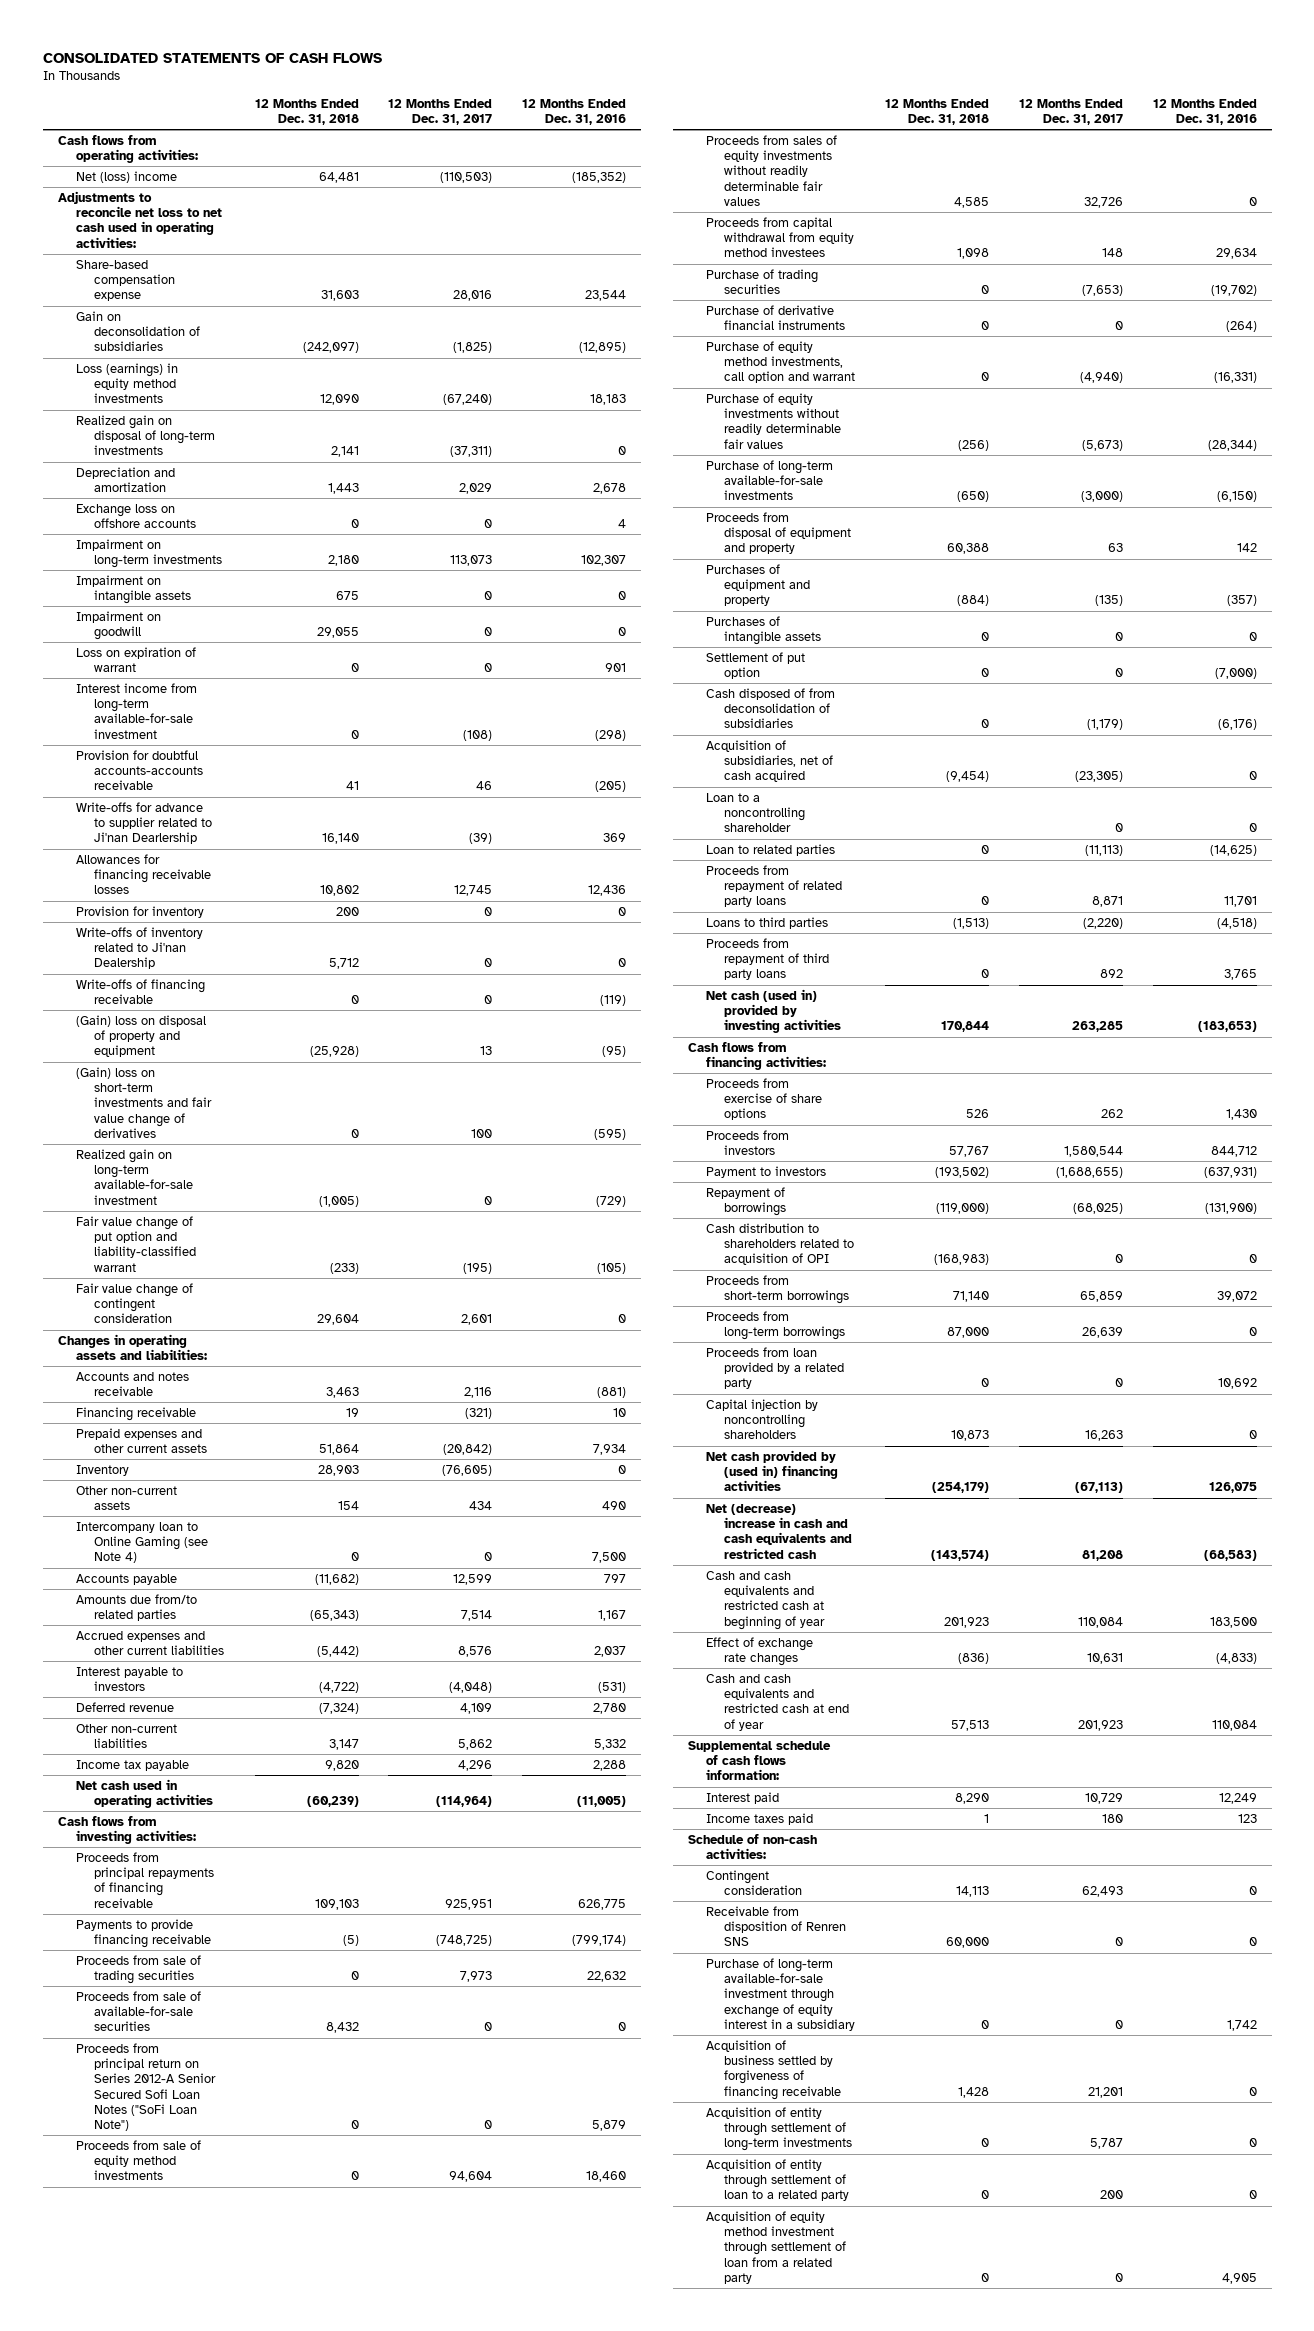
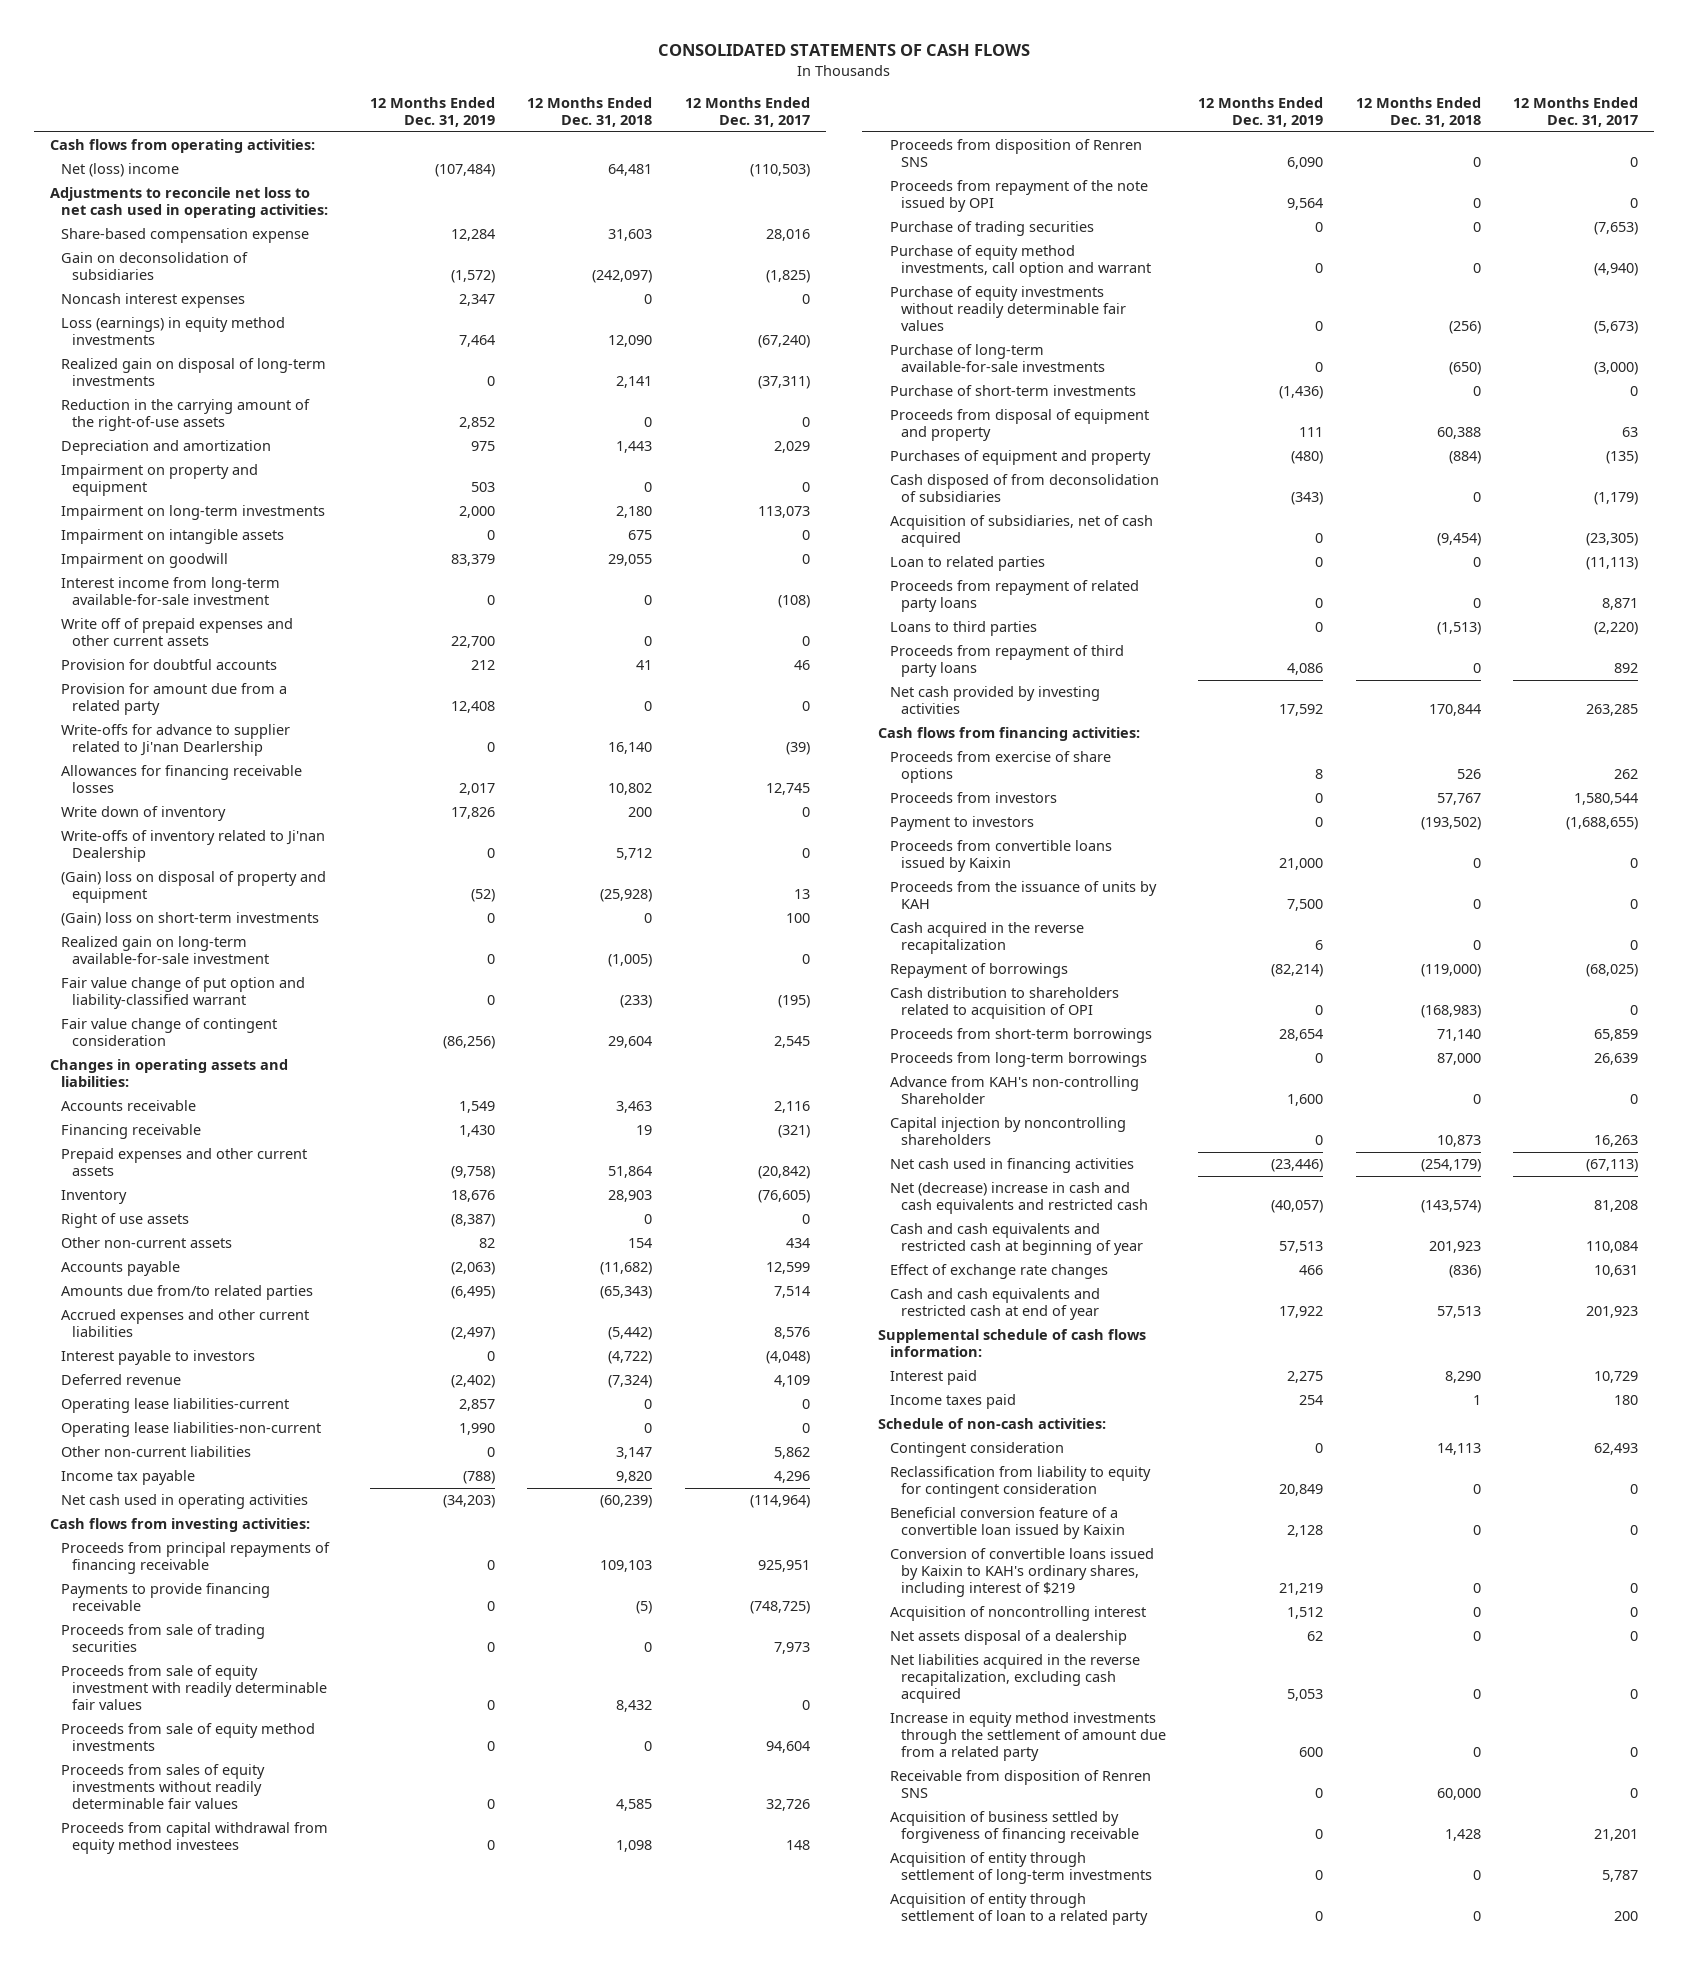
- | 12 Months Ended Dec. 31, 2018 | 12 Months Ended Dec. 31, 2017 | 12 Months Ended Dec. 31, 2016
+ | 12 Months Ended Dec. 31, 2019 | 12 Months Ended Dec. 31, 2018 | 12 Months Ended Dec. 31, 2017
+ Noncash interest expenses | 2,347 | 0 | 0
+ Reduction in the carrying amount of the right-of-use assets | 2,852 | 0 | 0
- Exchange loss on offshore accounts | 0 | 0 | 4
+ Impairment on property and equipment | 503 | 0 | 0
- Loss on expiration of warrant | 0 | 0 | 901
- Provision for doubtful accounts-accounts receivable | 41 | 46 | (205)
+ Write off of prepaid expenses and other current assets | 22,700 | 0 | 0
+ Provision for doubtful accounts | 212 | 41 | 46
+ Provision for amount due from a related party | 12,408 | 0 | 0
- Provision for inventory | 200 | 0 | 0
+ Write down of inventory | 17,826 | 200 | 0
- Write-offs of financing receivable | 0 | 0 | (119)
- (Gain) loss on short-term investments and fair value change of derivatives | 0 | 100 | (595)
+ (Gain) loss on short-term investments | 0 | 0 | 100
- Fair value change of contingent consideration | 29,604 | 2,601 | 0
+ Fair value change of contingent consideration | (86,256) | 29,604 | 2,545
- Accounts and notes receivable | 3,463 | 2,116 | (881)
+ Accounts receivable | 1,549 | 3,463 | 2,116
+ Right of use assets | (8,387) | 0 | 0
- Intercompany loan to Online Gaming (see Note 4) | 0 | 0 | 7,500
+ Operating lease liabilities-current | 2,857 | 0 | 0
+ Operating lease liabilities-non-current | 1,990 | 0 | 0
- Proceeds from sale of available-for-sale securities | 8,432 | 0 | 0
- Proceeds from principal return on Series 2012-A Senior Secured Sofi Loan Notes ("SoFi Loan Note") | 0 | 0 | 5,879
+ Proceeds from sale of equity investment with readily determinable fair values | 0 | 8,432 | 0
+ Proceeds from disposition of Renren SNS | 6,090 | 0 | 0
+ Proceeds from repayment of the note issued by OPI | 9,564 | 0 | 0
- Purchase of derivative financial instruments | 0 | 0 | (264)
+ Purchase of short-term investments | (1,436) | 0 | 0
- Purchases of intangible assets | 0 | 0 | 0
- Settlement of put option | 0 | 0 | (7,000)
- Loan to a noncontrolling shareholder | | 0 | 0
- Net cash (used in) provided by investing activities | 170,844 | 263,285 | (183,653)
+ Net cash provided by investing activities | 17,592 | 170,844 | 263,285
+ Proceeds from convertible loans issued by Kaixin | 21,000 | 0 | 0
+ Proceeds from the issuance of units by KAH | 7,500 | 0 | 0
+ Cash acquired in the reverse recapitalization | 6 | 0 | 0
- Proceeds from loan provided by a related party | 0 | 0 | 10,692
+ Advance from KAH's non-controlling Shareholder | 1,600 | 0 | 0
- Net cash provided by (used in) financing activities | (254,179) | (67,113) | 126,075
+ Net cash used in financing activities | (23,446) | (254,179) | (67,113)
+ Reclassification from liability to equity for contingent consideration | 20,849 | 0 | 0
+ Beneficial conversion feature of a convertible loan issued by Kaixin | 2,128 | 0 | 0
+ Conversion of convertible loans issued by Kaixin to KAH's ordinary shares, including interest of $219 | 21,219 | 0 | 0
+ Acquisition of noncontrolling interest | 1,512 | 0 | 0
+ Net assets disposal of a dealership | 62 | 0 | 0
+ Net liabilities acquired in the reverse recapitalization, excluding cash acquired | 5,053 | 0 | 0
+ Increase in equity method investments through the settlement of amount due from a related party | 600 | 0 | 0
- Purchase of long-term available-for-sale investment through exchange of equity interest in a subsidiary | 0 | 0 | 1,742
- Acquisition of equity method investment through settlement of loan from a related party | 0 | 0 | 4,905

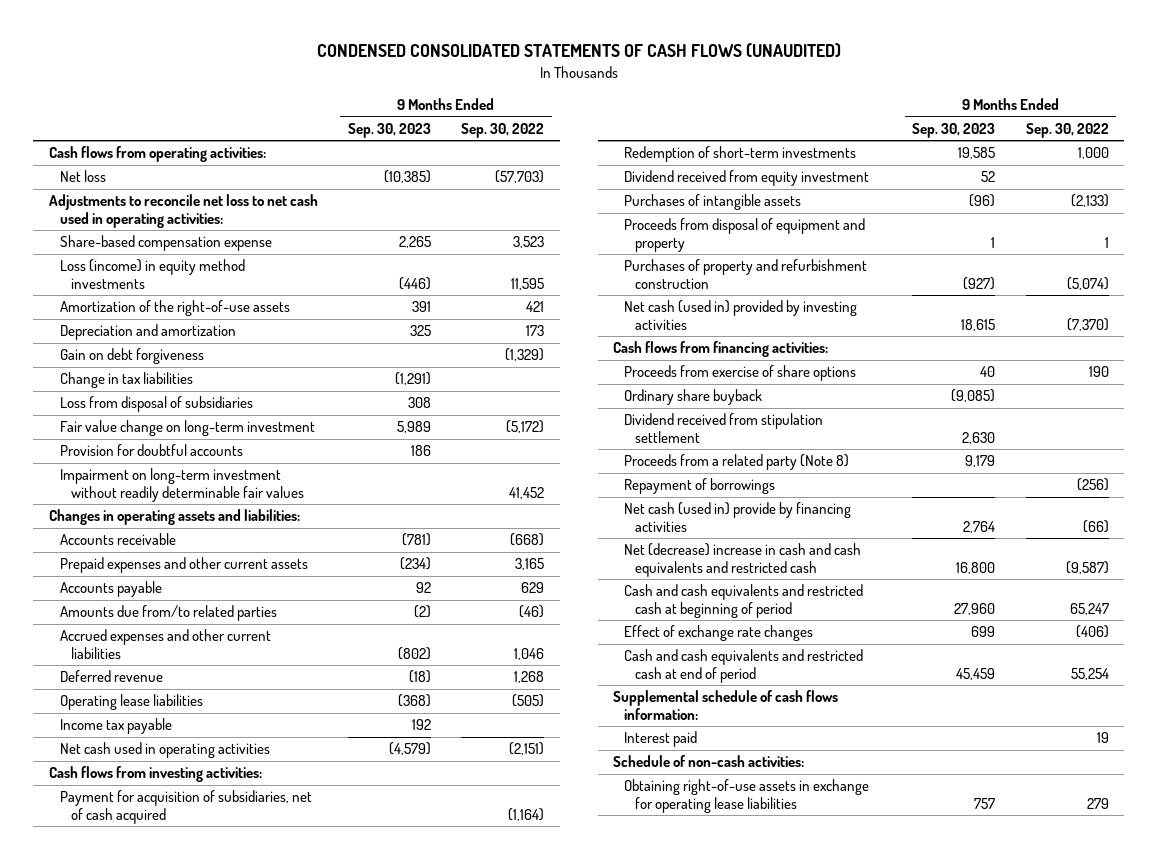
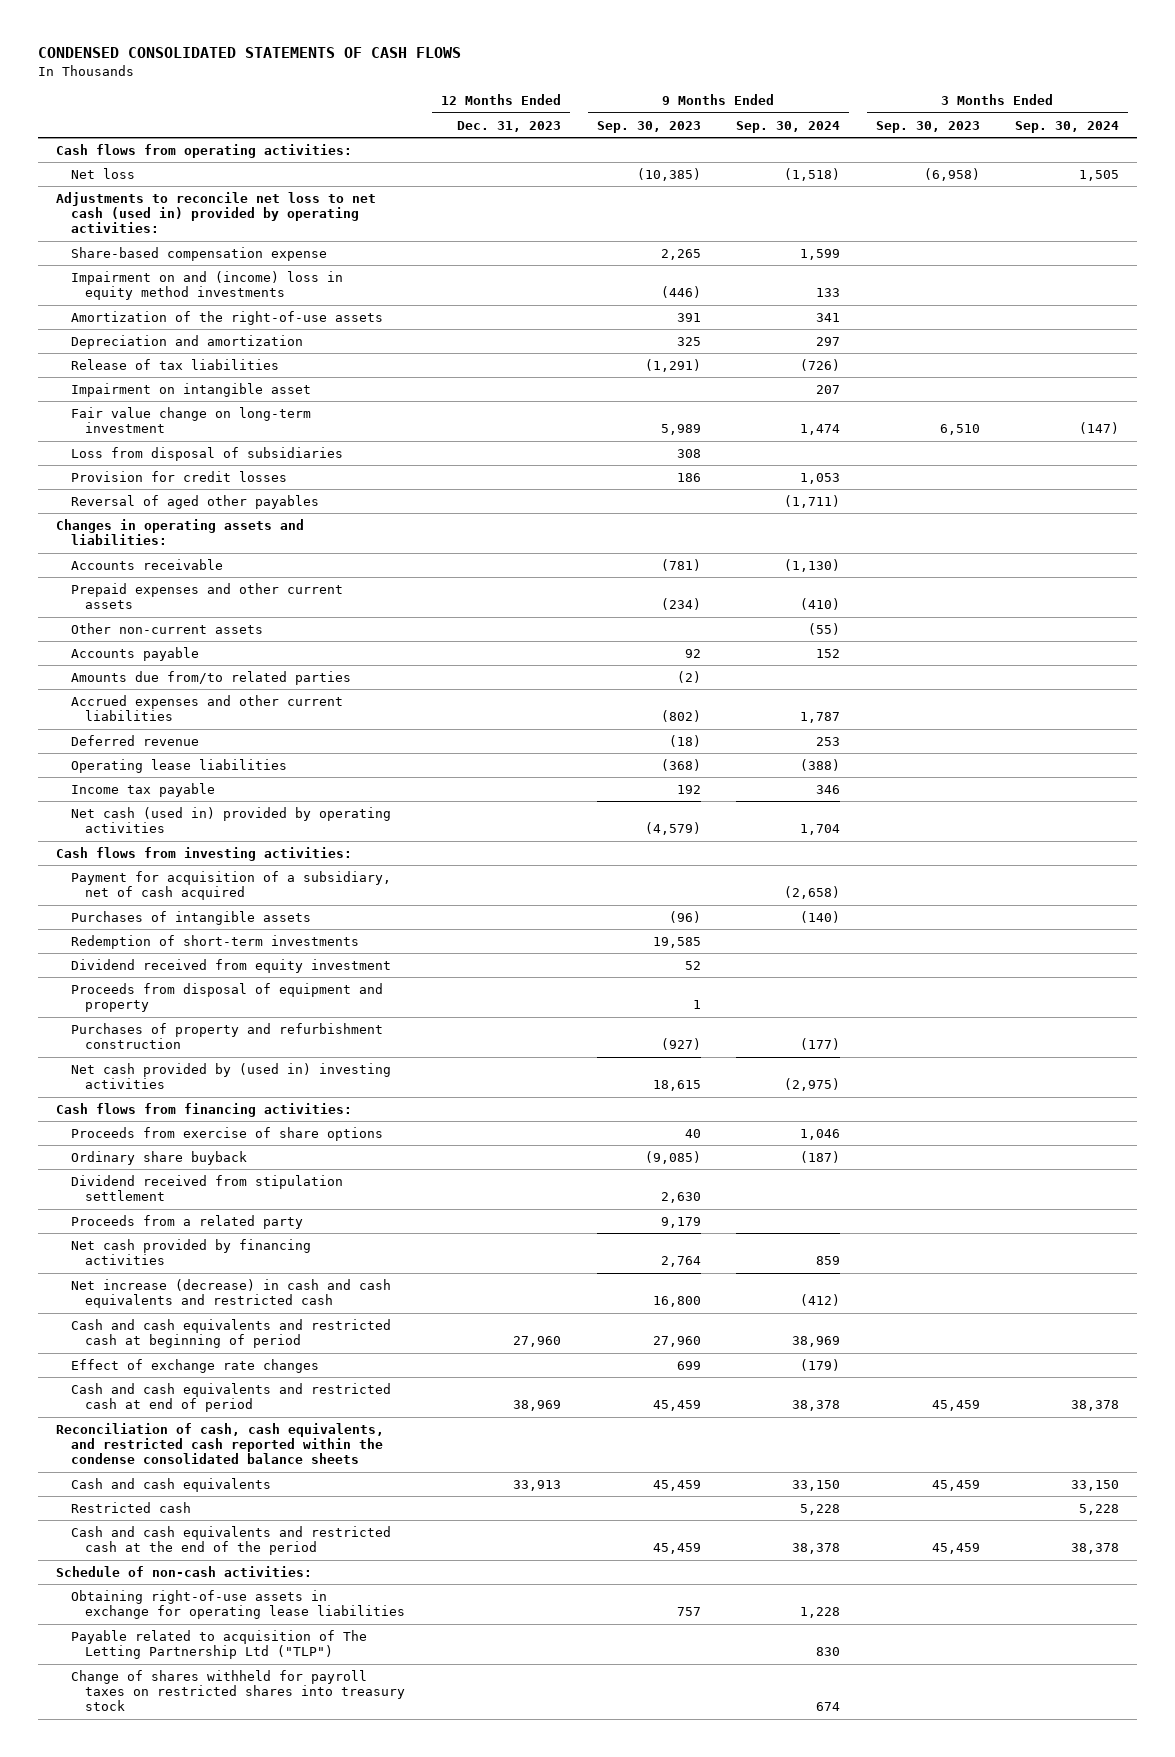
- CONDENSED CONSOLIDATED STATEMENTS OF CASH FLOWS (UNAUDITED)
+ CONDENSED CONSOLIDATED STATEMENTS OF CASH FLOWS
- | 9 Months Ended Sep. 30, 2023 | 9 Months Ended Sep. 30, 2022
+ | 12 Months Ended Dec. 31, 2023 | 9 Months Ended Sep. 30, 2023 | 9 Months Ended Sep. 30, 2024 | 3 Months Ended Sep. 30, 2023 | 3 Months Ended Sep. 30, 2024
- Adjustments to reconcile net loss to net cash used in operating activities:
+ Adjustments to reconcile net loss to net cash (used in) provided by operating activities:
- Loss (income) in equity method investments | (446) | 11,595
+ Impairment on and (income) loss in equity method investments | | (446) | 133 | |
- Gain on debt forgiveness | | (1,329)
- Change in tax liabilities | (1,291) |
+ Release of tax liabilities | | (1,291) | (726) | |
+ Impairment on intangible asset | | | 207 | |
- Provision for doubtful accounts | 186 |
- Impairment on long-term investment without readily determinable fair values | | 41,452
moved down: Loss from disposal of subsidiaries | | 308 | | |
+ Provision for credit losses | | 186 | 1,053 | |
+ Reversal of aged other payables | | | (1,711) | |
+ Other non-current assets | | | (55) | |
- Net cash used in operating activities | (4,579) | (2,151)
+ Net cash (used in) provided by operating activities | | (4,579) | 1,704 | |
- Payment for acquisition of subsidiaries, net of cash acquired | | (1,164)
+ Payment for acquisition of a subsidiary, net of cash acquired | | | (2,658) | |
moved up: Purchases of intangible assets | | (96) | (140) | |
- Net cash (used in) provided by investing activities | 18,615 | (7,370)
+ Net cash provided by (used in) investing activities | | 18,615 | (2,975) | |
- Proceeds from a related party (Note 8) | 9,179 |
- Repayment of borrowings | | (256)
- Net cash (used in) provide by financing activities | 2,764 | (66)
- Net (decrease) increase in cash and cash equivalents and restricted cash | 16,800 | (9,587)
+ Proceeds from a related party | | 9,179 | | |
+ Net cash provided by financing activities | | 2,764 | 859 | |
+ Net increase (decrease) in cash and cash equivalents and restricted cash | | 16,800 | (412) | |
- Supplemental schedule of cash flows information:
- Interest paid | | 19
+ Reconciliation of cash, cash equivalents, and restricted cash reported within the condense consolidated balance sheets
+ Cash and cash equivalents | 33,913 | 45,459 | 33,150 | 45,459 | 33,150
+ Restricted cash | | | 5,228 | | 5,228
+ Cash and cash equivalents and restricted cash at the end of the period | | 45,459 | 38,378 | 45,459 | 38,378
+ Payable related to acquisition of The Letting Partnership Ltd ("TLP") | | | 830 | |
+ Change of shares withheld for payroll taxes on restricted shares into treasury stock | | | 674 | |

